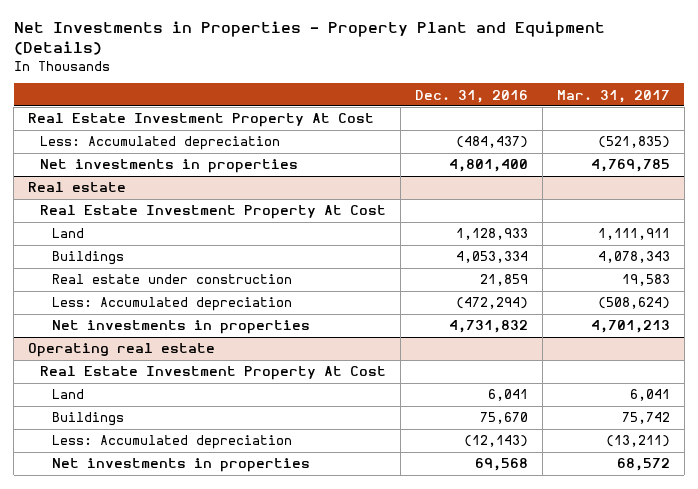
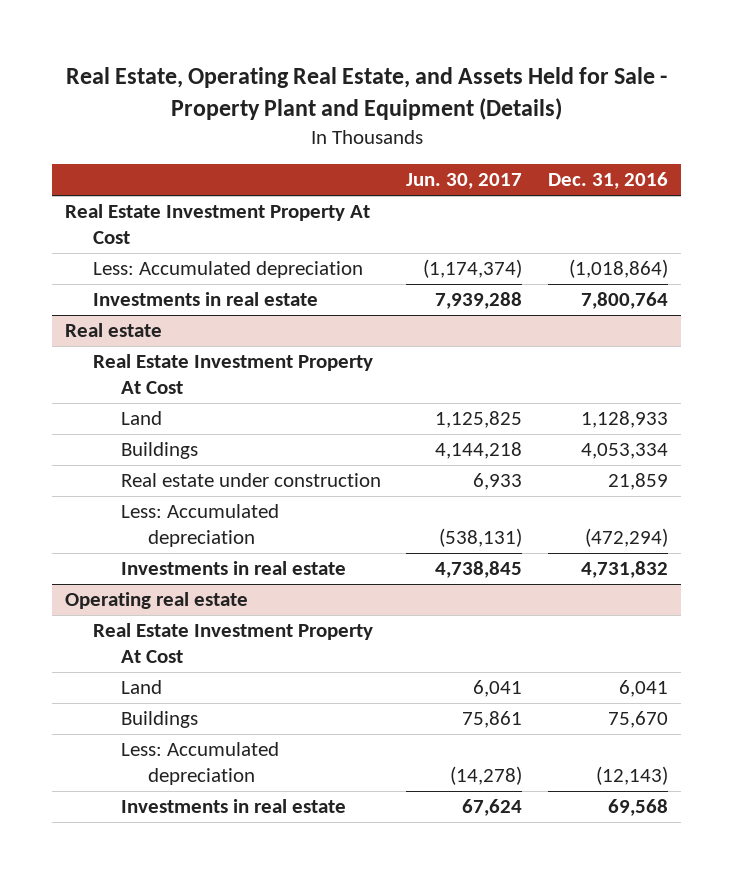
- Net Investments in Properties - Property Plant and Equipment (Details)
+ Real Estate, Operating Real Estate, and Assets Held for Sale - Property Plant and Equipment (Details)
- | Dec. 31, 2016 | Mar. 31, 2017
+ | Jun. 30, 2017 | Dec. 31, 2016
- Less: Accumulated depreciation | (484,437) | (521,835)
- Net investments in properties | 4,801,400 | 4,769,785
+ Less: Accumulated depreciation | (1,174,374) | (1,018,864)
+ Investments in real estate | 7,939,288 | 7,800,764
@ Real estate
- Net investments in properties | 4,731,832 | 4,701,213
+ Investments in real estate | 4,738,845 | 4,731,832
@ Operating real estate
- Net investments in properties | 69,568 | 68,572
+ Investments in real estate | 67,624 | 69,568

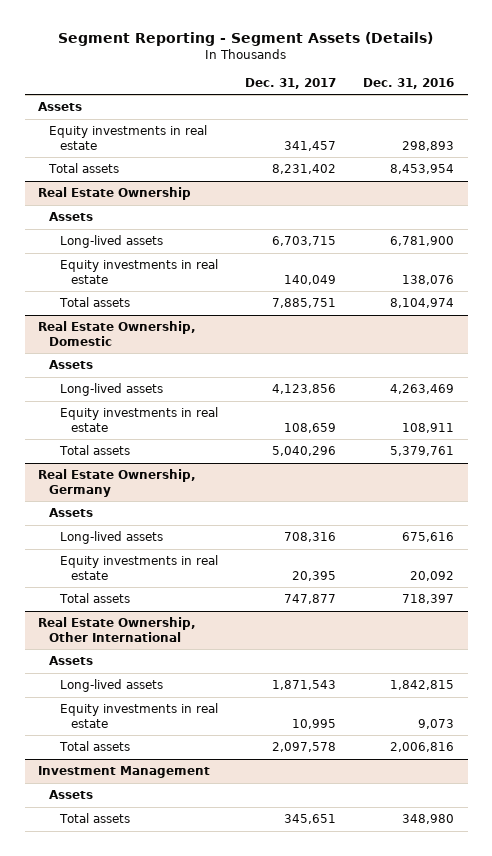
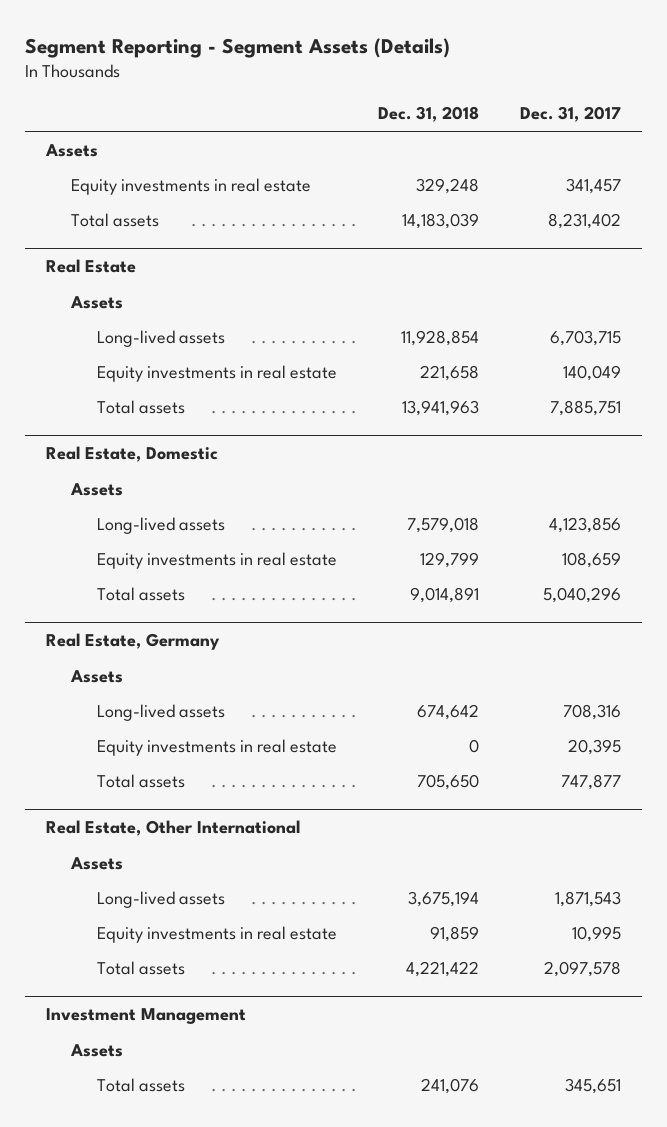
- | Dec. 31, 2017 | Dec. 31, 2016
+ | Dec. 31, 2018 | Dec. 31, 2017
- Real Estate Ownership
+ Real Estate
- Real Estate Ownership, Domestic
+ Real Estate, Domestic
- Real Estate Ownership, Germany
+ Real Estate, Germany
- Real Estate Ownership, Other International
+ Real Estate, Other International

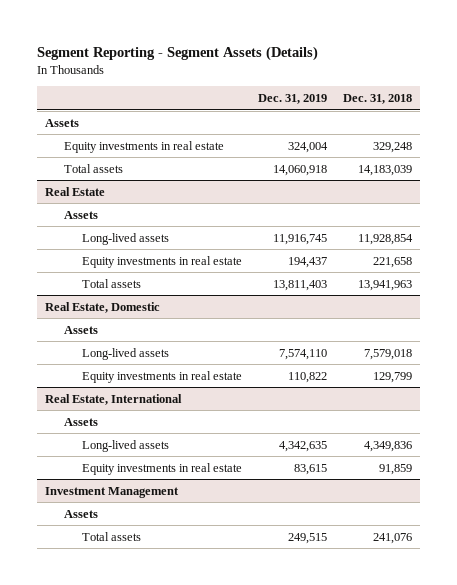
- | Dec. 31, 2018 | Dec. 31, 2017
+ | Dec. 31, 2019 | Dec. 31, 2018
@ Real Estate, Domestic
- Total assets | 9,014,891 | 5,040,296
- Real Estate, Germany
- Assets
- Long-lived assets | 674,642 | 708,316
- Equity investments in real estate | 0 | 20,395
- Total assets | 705,650 | 747,877
- Real Estate, Other International
+ Real Estate, International
- Long-lived assets | 3,675,194 | 1,871,543
+ Long-lived assets | 4,342,635 | 4,349,836
- Total assets | 4,221,422 | 2,097,578

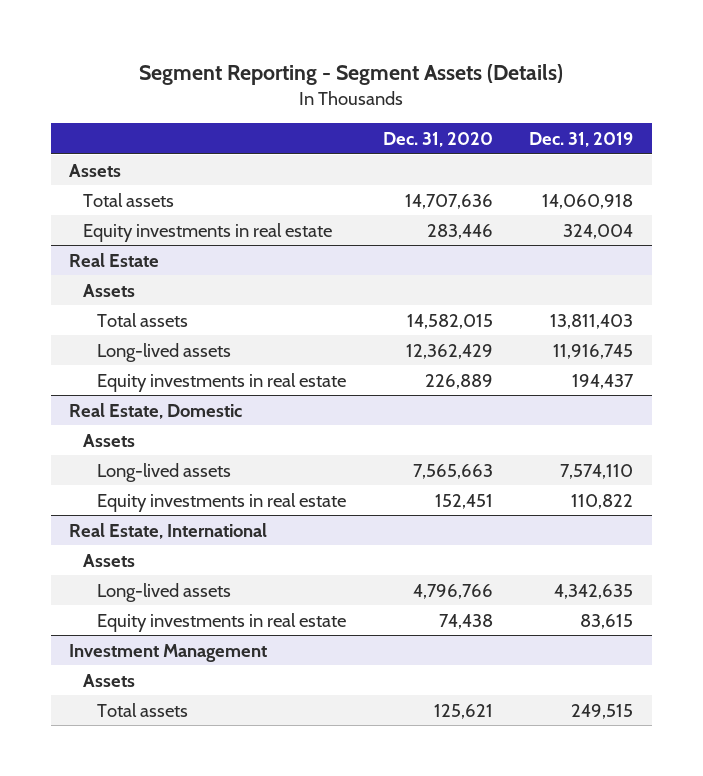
- | Dec. 31, 2019 | Dec. 31, 2018
+ | Dec. 31, 2020 | Dec. 31, 2019
moved down: Equity investments in real estate | 283,446 | 324,004
@ Real Estate
moved up: Total assets | 14,582,015 | 13,811,403

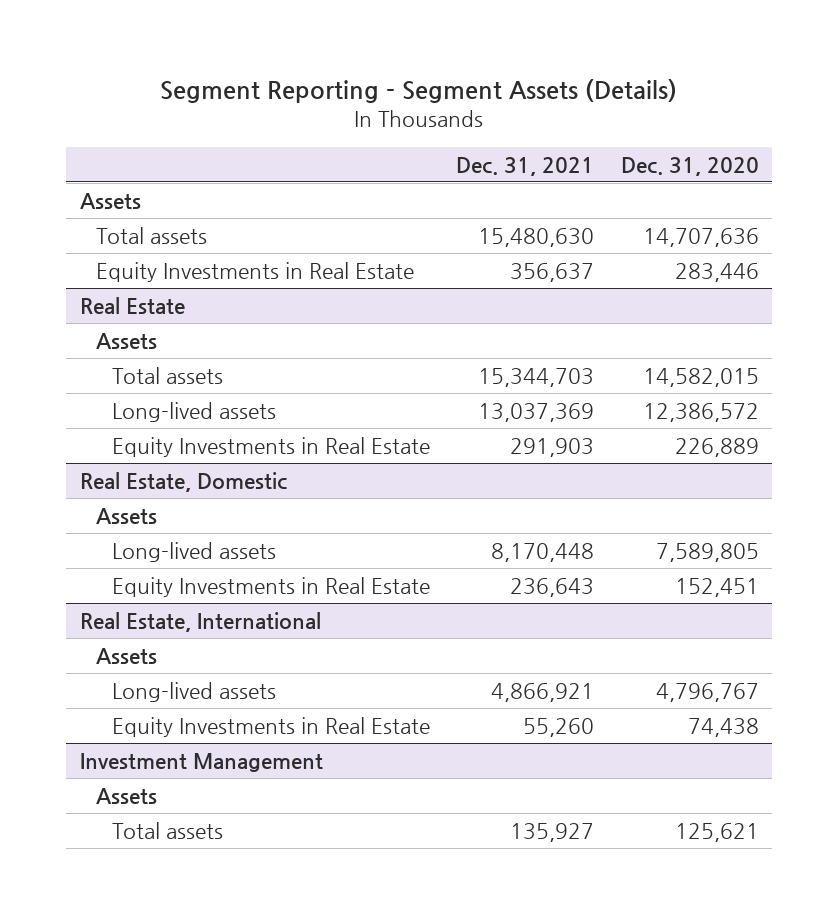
- | Dec. 31, 2020 | Dec. 31, 2019
+ | Dec. 31, 2021 | Dec. 31, 2020
- Equity investments in real estate | 283,446 | 324,004
+ Equity Investments in Real Estate | 356,637 | 283,446
@ Real Estate
- Long-lived assets | 12,362,429 | 11,916,745
- Equity investments in real estate | 226,889 | 194,437
+ Long-lived assets | 13,037,369 | 12,386,572
+ Equity Investments in Real Estate | 291,903 | 226,889
@ Real Estate, Domestic
- Long-lived assets | 7,565,663 | 7,574,110
- Equity investments in real estate | 152,451 | 110,822
+ Long-lived assets | 8,170,448 | 7,589,805
+ Equity Investments in Real Estate | 236,643 | 152,451
@ Real Estate, International
- Long-lived assets | 4,796,766 | 4,342,635
- Equity investments in real estate | 74,438 | 83,615
+ Long-lived assets | 4,866,921 | 4,796,767
+ Equity Investments in Real Estate | 55,260 | 74,438

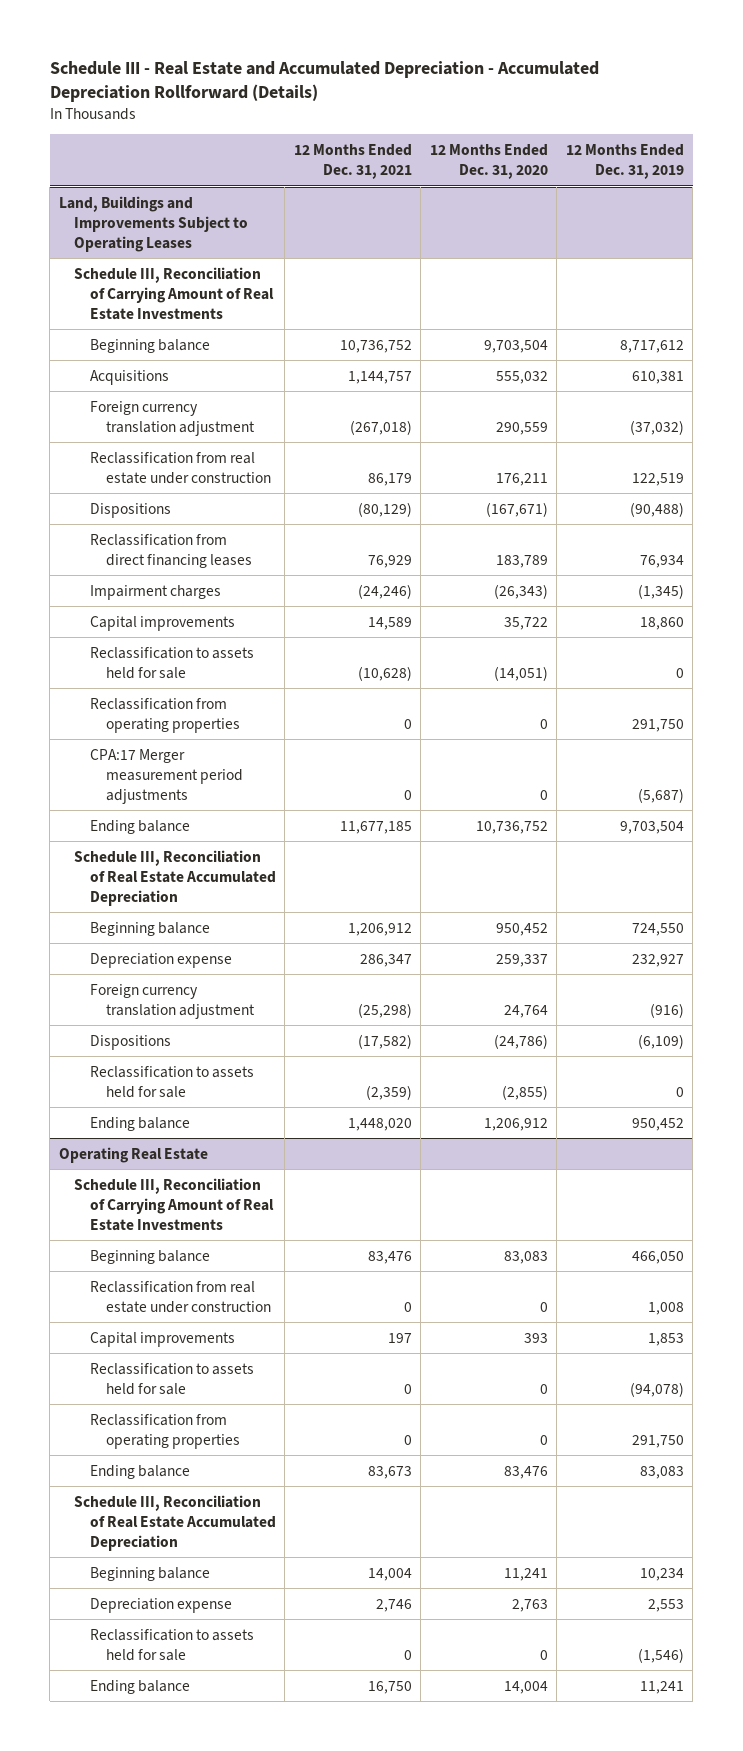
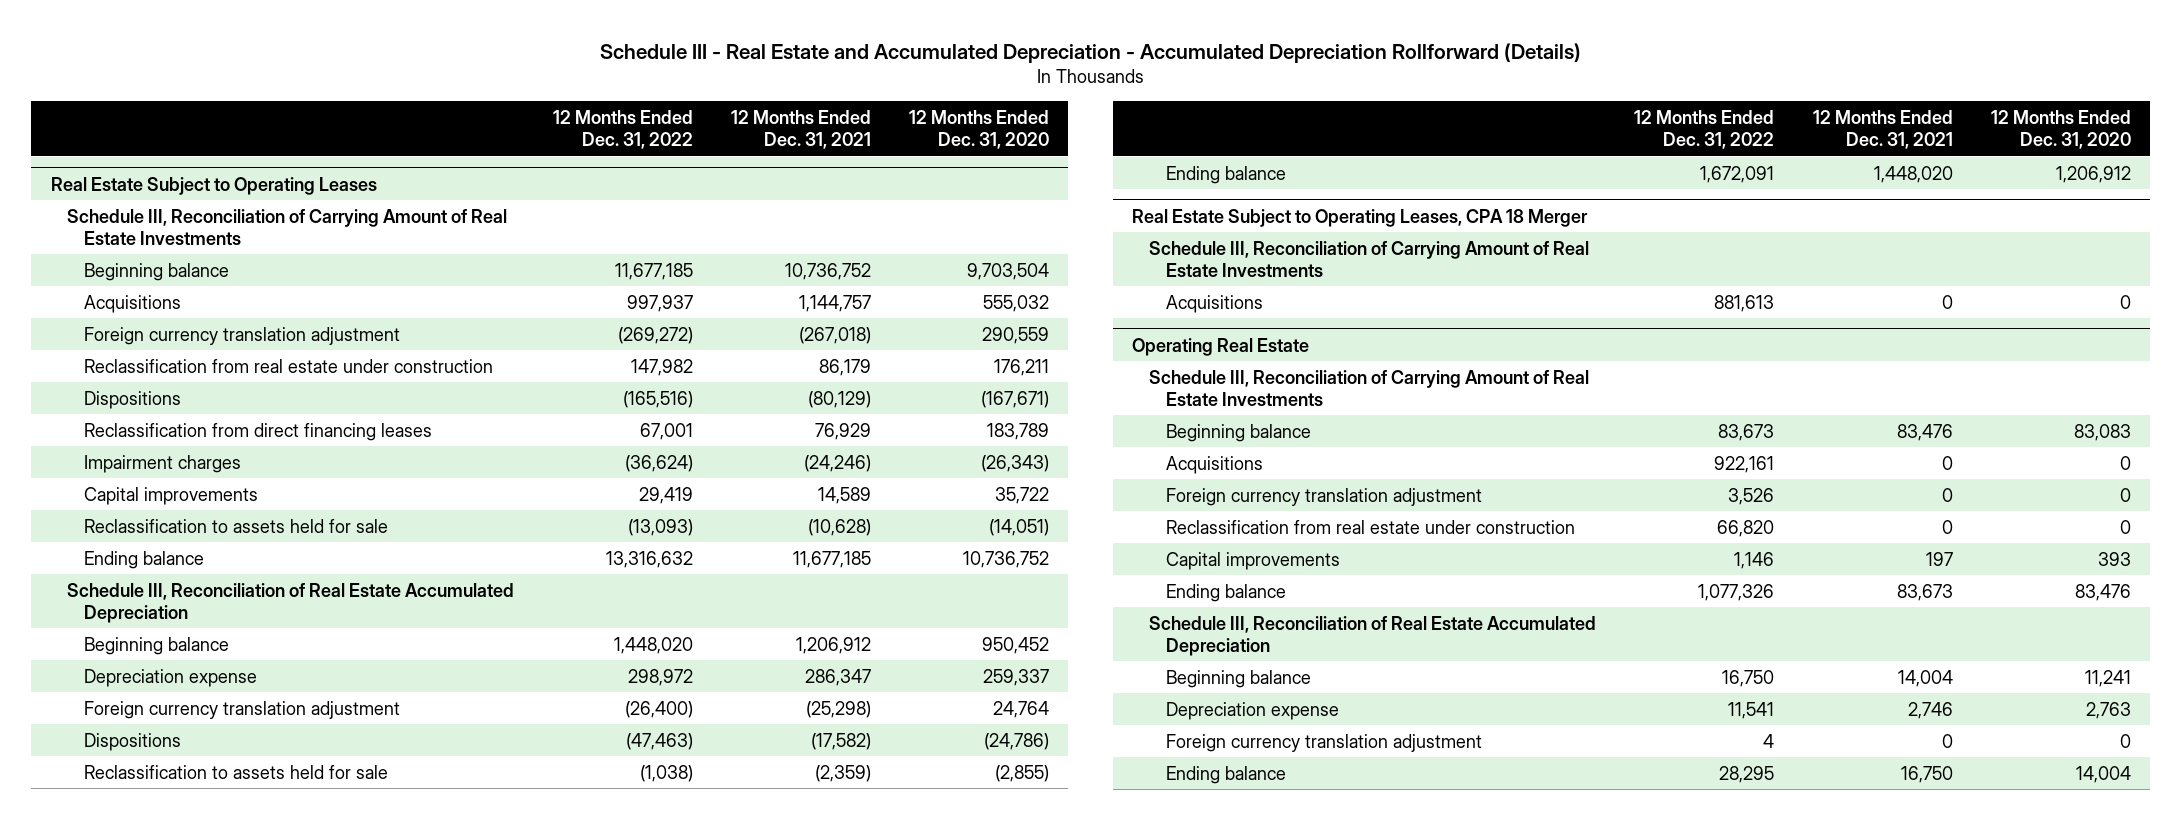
- | 12 Months Ended Dec. 31, 2021 | 12 Months Ended Dec. 31, 2020 | 12 Months Ended Dec. 31, 2019
+ | 12 Months Ended Dec. 31, 2022 | 12 Months Ended Dec. 31, 2021 | 12 Months Ended Dec. 31, 2020
- Land, Buildings and Improvements Subject to Operating Leases
+ Real Estate Subject to Operating Leases
- Reclassification from operating properties | 0 | 0 | 291,750
- CPA:17 Merger measurement period adjustments | 0 | 0 | (5,687)
+ Real Estate Subject to Operating Leases, CPA 18 Merger
+ Schedule III, Reconciliation of Carrying Amount of Real Estate Investments
+ Acquisitions | 881,613 | 0 | 0
@ Operating Real Estate
+ Acquisitions | 922,161 | 0 | 0
+ Foreign currency translation adjustment | 3,526 | 0 | 0
- Reclassification to assets held for sale | 0 | 0 | (94,078)
- Reclassification from operating properties | 0 | 0 | 291,750
- Reclassification to assets held for sale | 0 | 0 | (1,546)
+ Foreign currency translation adjustment | 4 | 0 | 0

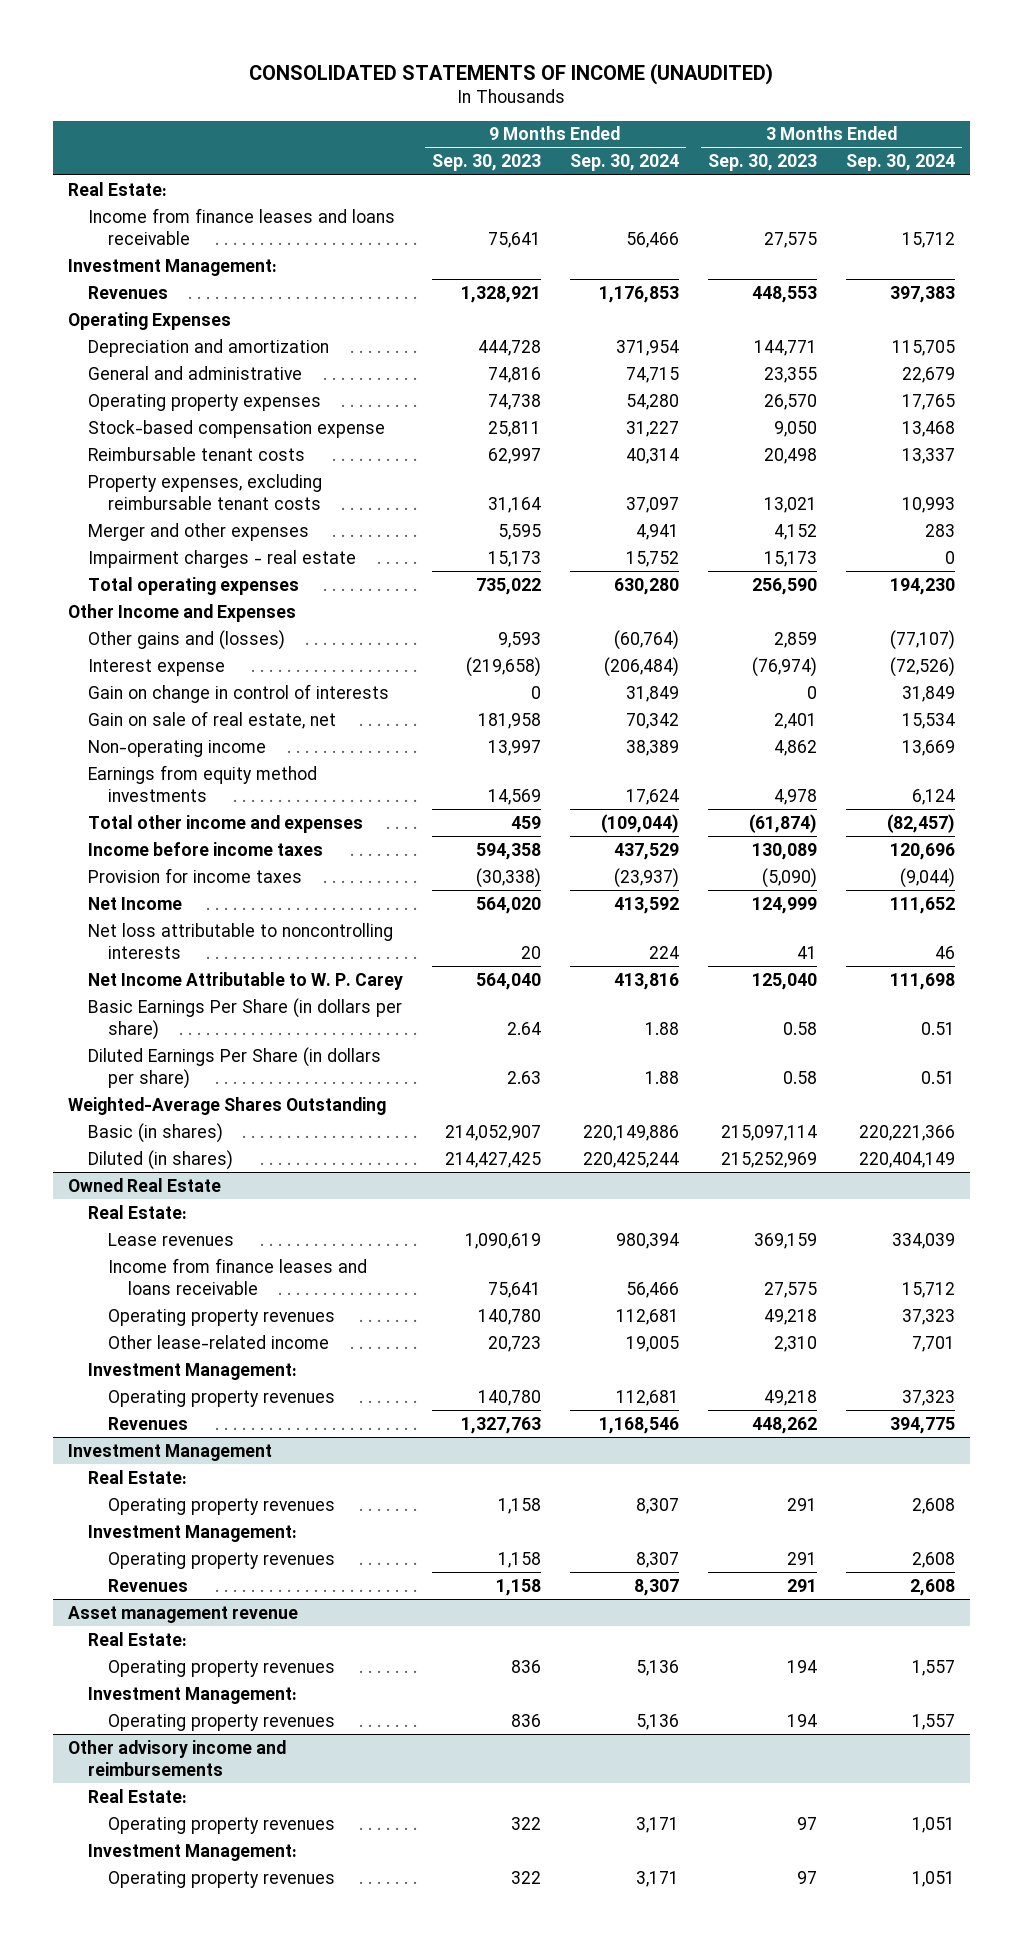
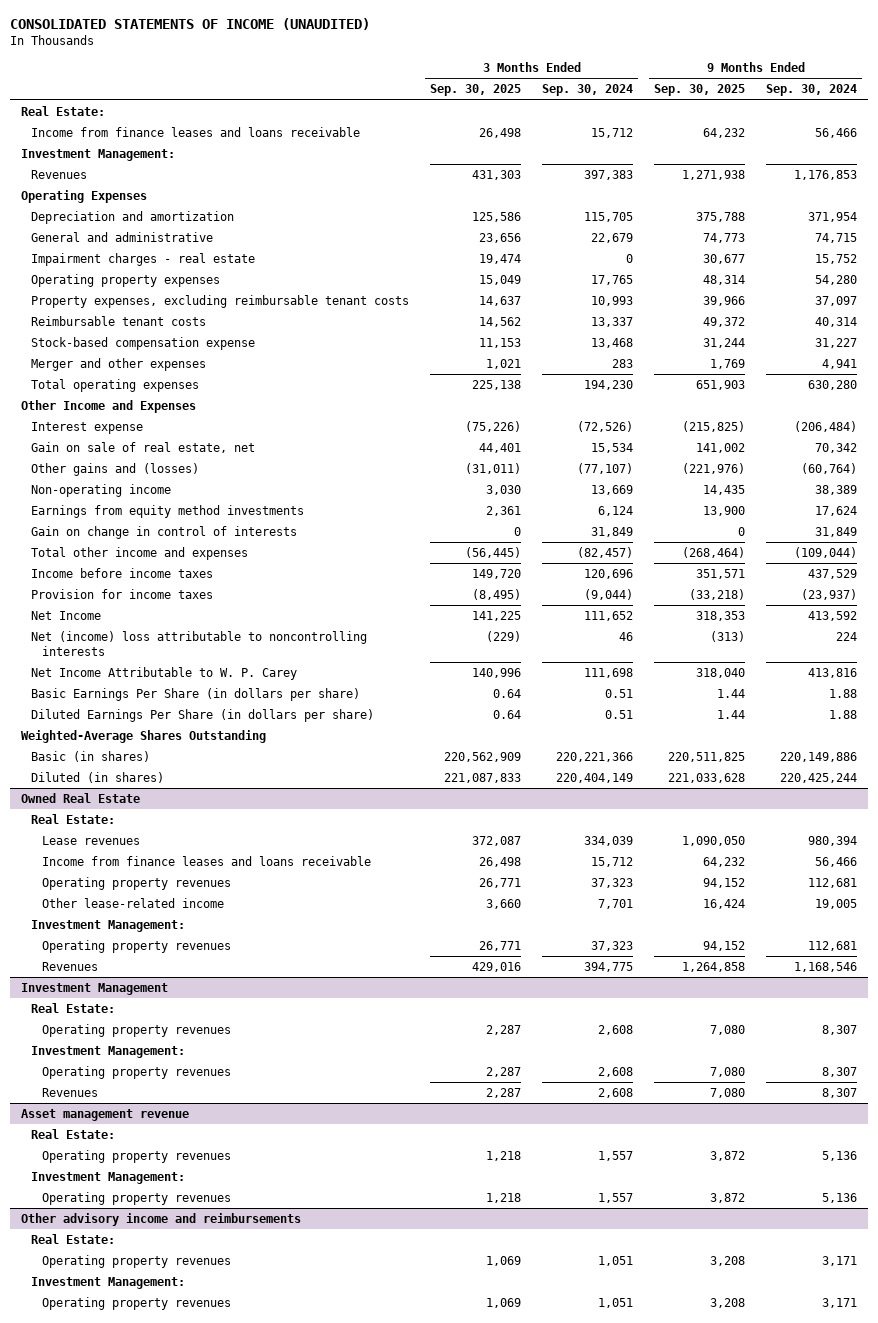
- | 9 Months Ended Sep. 30, 2023 | 9 Months Ended Sep. 30, 2024 | 3 Months Ended Sep. 30, 2023 | 3 Months Ended Sep. 30, 2024
+ | 3 Months Ended Sep. 30, 2025 | 3 Months Ended Sep. 30, 2024 | 9 Months Ended Sep. 30, 2025 | 9 Months Ended Sep. 30, 2024
moved up: Impairment charges - real estate | 19,474 | 0 | 30,677 | 15,752
moved down: Reimbursable tenant costs | 14,562 | 13,337 | 49,372 | 40,314
moved down: Stock-based compensation expense | 11,153 | 13,468 | 31,244 | 31,227
moved down: Other gains and (losses) | (31,011) | (77,107) | (221,976) | (60,764)
moved down: Gain on change in control of interests | 0 | 31,849 | 0 | 31,849
- Net loss attributable to noncontrolling interests | 20 | 224 | 41 | 46
+ Net (income) loss attributable to noncontrolling interests | (229) | 46 | (313) | 224

